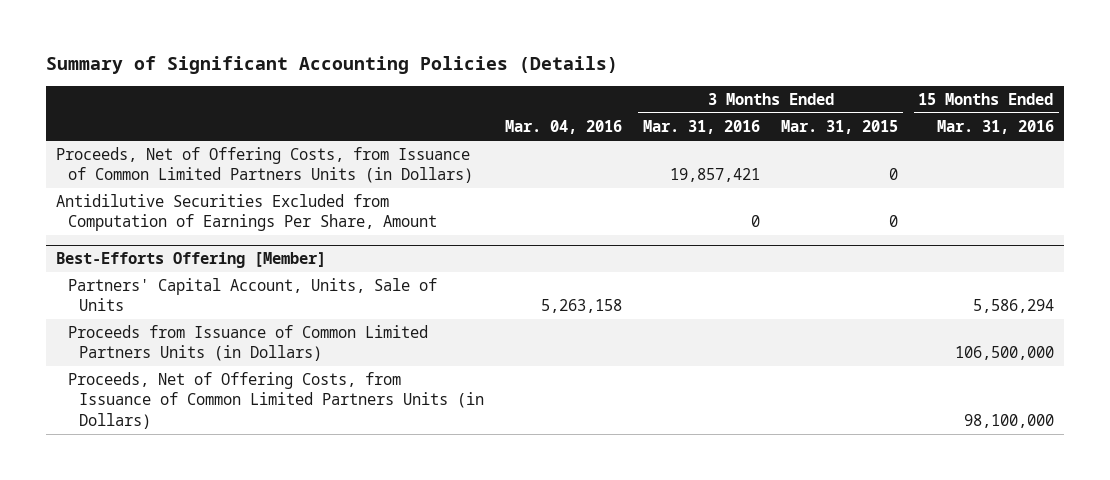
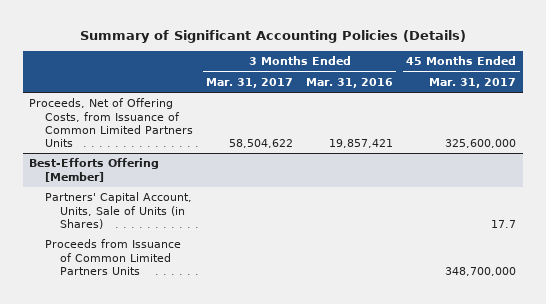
- | Mar. 04, 2016 | 3 Months Ended Mar. 31, 2016 | 3 Months Ended Mar. 31, 2015 | 15 Months Ended Mar. 31, 2016
+ | 3 Months Ended Mar. 31, 2017 | 3 Months Ended Mar. 31, 2016 | 45 Months Ended Mar. 31, 2017
- Proceeds, Net of Offering Costs, from Issuance of Common Limited Partners Units (in Dollars) | | 19,857,421 | 0 |
- Antidilutive Securities Excluded from Computation of Earnings Per Share, Amount | | 0 | 0 |
+ Proceeds, Net of Offering Costs, from Issuance of Common Limited Partners Units | 58,504,622 | 19,857,421 | 325,600,000
@ Best-Efforts Offering [Member]
- Partners' Capital Account, Units, Sale of Units | 5,263,158 | | | 5,586,294
- Proceeds from Issuance of Common Limited Partners Units (in Dollars) | | | | 106,500,000
- Proceeds, Net of Offering Costs, from Issuance of Common Limited Partners Units (in Dollars) | | | | 98,100,000
+ Partners' Capital Account, Units, Sale of Units (in Shares) | | | 17.7
+ Proceeds from Issuance of Common Limited Partners Units | | | 348,700,000

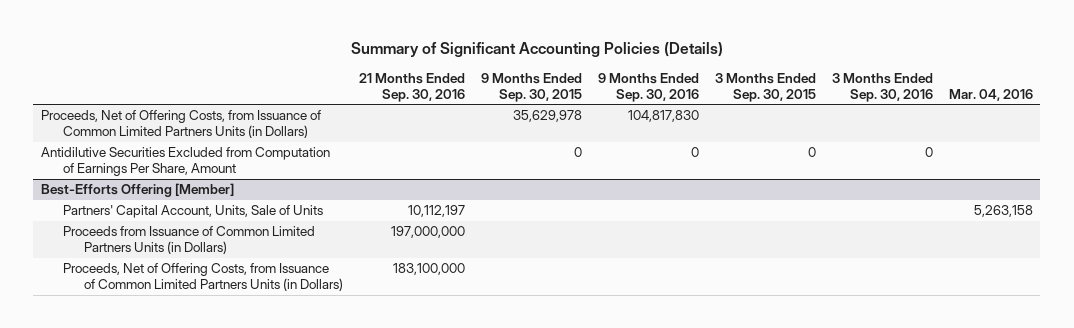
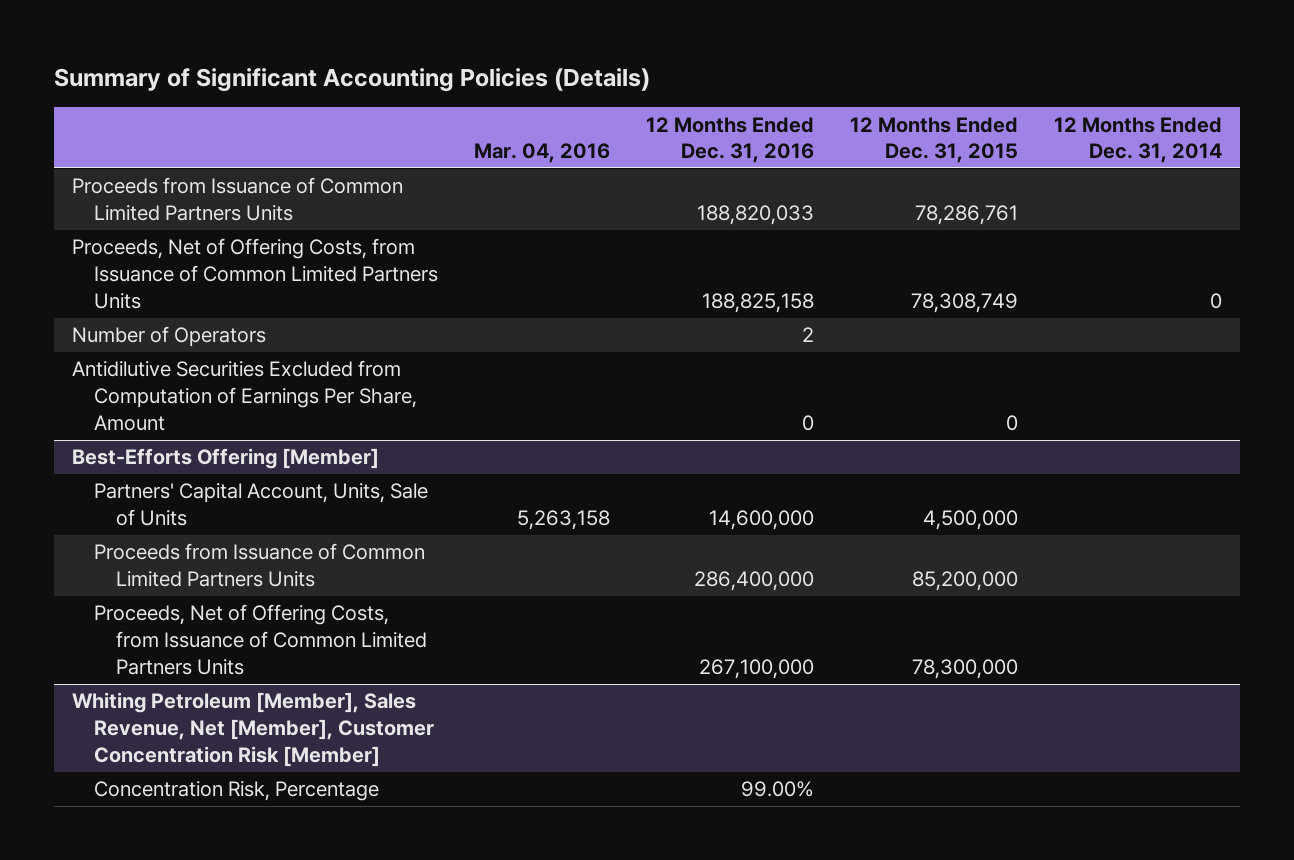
- | 21 Months Ended Sep. 30, 2016 | 9 Months Ended Sep. 30, 2015 | 9 Months Ended Sep. 30, 2016 | 3 Months Ended Sep. 30, 2015 | 3 Months Ended Sep. 30, 2016 | Mar. 04, 2016
+ | Mar. 04, 2016 | 12 Months Ended Dec. 31, 2016 | 12 Months Ended Dec. 31, 2015 | 12 Months Ended Dec. 31, 2014
- Proceeds, Net of Offering Costs, from Issuance of Common Limited Partners Units (in Dollars) | | 35,629,978 | 104,817,830 | | |
+ Proceeds from Issuance of Common Limited Partners Units | | 188,820,033 | 78,286,761 |
+ Proceeds, Net of Offering Costs, from Issuance of Common Limited Partners Units | | 188,825,158 | 78,308,749 | 0
+ Number of Operators | | 2 | |
@ Best-Efforts Offering [Member]
- Proceeds from Issuance of Common Limited Partners Units (in Dollars) | 197,000,000 | | | | |
- Proceeds, Net of Offering Costs, from Issuance of Common Limited Partners Units (in Dollars) | 183,100,000 | | | | |
+ Proceeds from Issuance of Common Limited Partners Units | | 286,400,000 | 85,200,000 |
+ Proceeds, Net of Offering Costs, from Issuance of Common Limited Partners Units | | 267,100,000 | 78,300,000 |
+ Whiting Petroleum [Member], Sales Revenue, Net [Member], Customer Concentration Risk [Member]
+ Concentration Risk, Percentage | | 99.00% | |

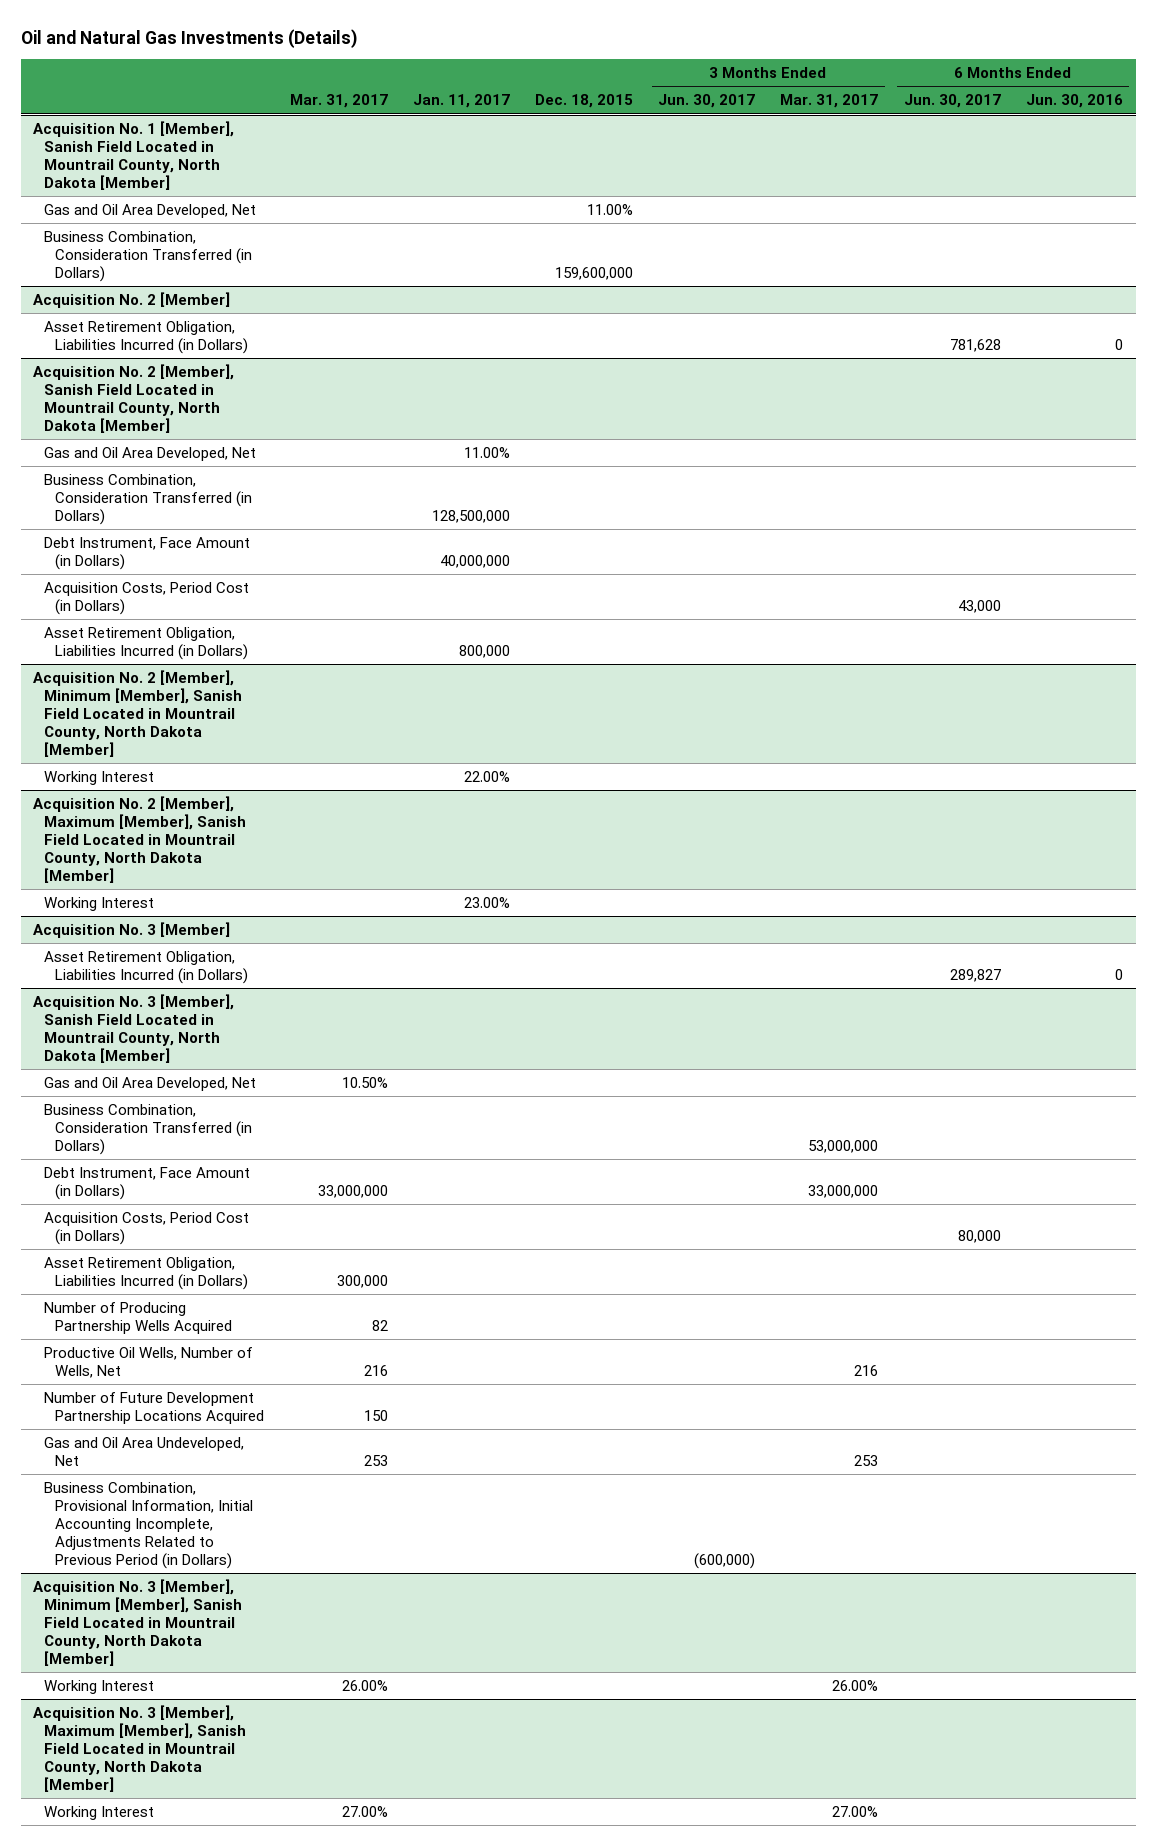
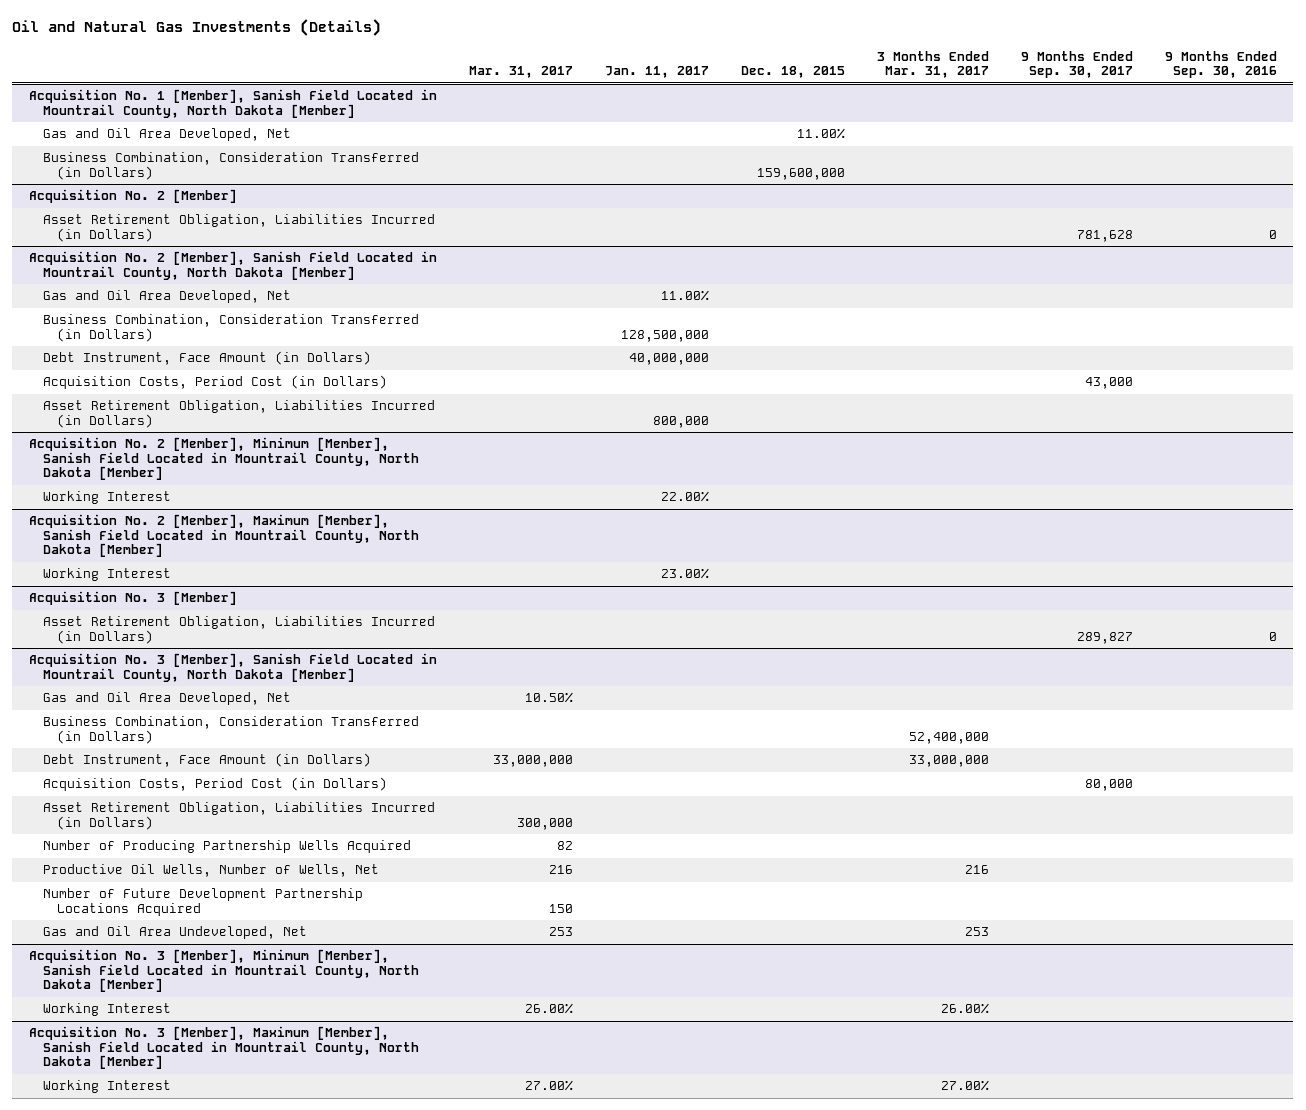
- | Mar. 31, 2017 | Jan. 11, 2017 | Dec. 18, 2015 | 3 Months Ended Jun. 30, 2017 | 3 Months Ended Mar. 31, 2017 | 6 Months Ended Jun. 30, 2017 | 6 Months Ended Jun. 30, 2016
+ | Mar. 31, 2017 | Jan. 11, 2017 | Dec. 18, 2015 | 3 Months Ended Mar. 31, 2017 | 9 Months Ended Sep. 30, 2017 | 9 Months Ended Sep. 30, 2016
@ Acquisition No. 3 [Member], Sanish Field Located in Mountrail County, North Dakota [Member]
- Business Combination, Consideration Transferred (in Dollars) | | | | | 53,000,000 | |
+ Business Combination, Consideration Transferred (in Dollars) | | | | 52,400,000 | |
- Business Combination, Provisional Information, Initial Accounting Incomplete, Adjustments Related to Previous Period (in Dollars) | | | | (600,000) | | |

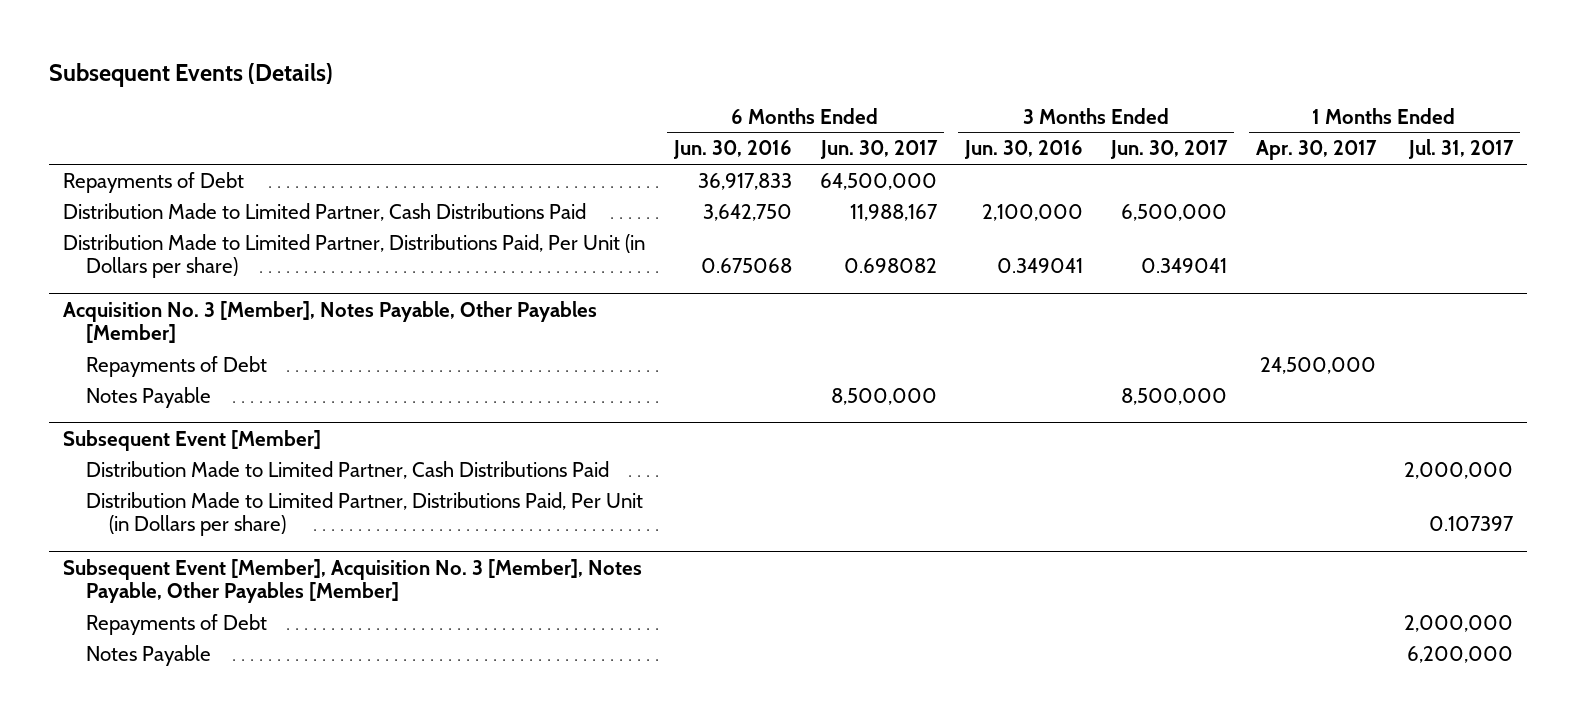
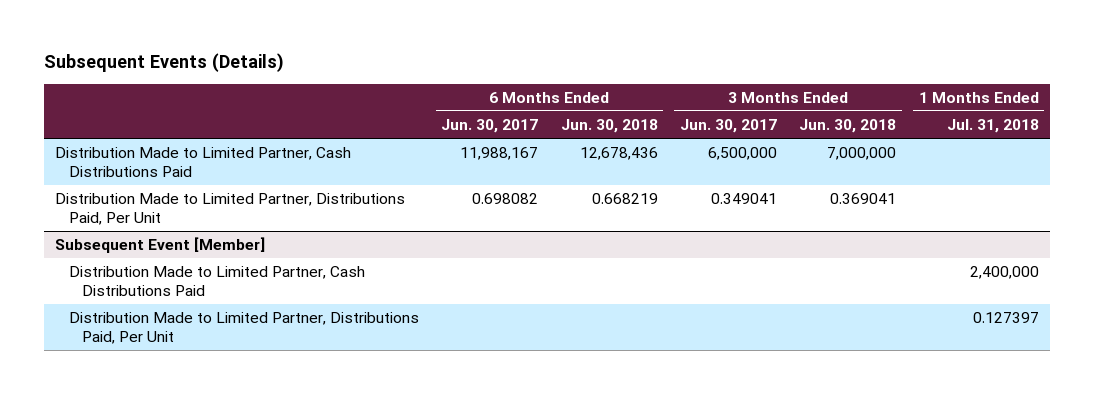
- | 6 Months Ended Jun. 30, 2016 | 6 Months Ended Jun. 30, 2017 | 3 Months Ended Jun. 30, 2016 | 3 Months Ended Jun. 30, 2017 | 1 Months Ended Apr. 30, 2017 | 1 Months Ended Jul. 31, 2017
+ | 6 Months Ended Jun. 30, 2017 | 6 Months Ended Jun. 30, 2018 | 3 Months Ended Jun. 30, 2017 | 3 Months Ended Jun. 30, 2018 | 1 Months Ended Jul. 31, 2018
- Repayments of Debt | 36,917,833 | 64,500,000 | | | |
- Distribution Made to Limited Partner, Distributions Paid, Per Unit (in Dollars per share) | 0.675068 | 0.698082 | 0.349041 | 0.349041 | |
- Acquisition No. 3 [Member], Notes Payable, Other Payables [Member]
- Repayments of Debt | | | | | 24,500,000 |
- Notes Payable | | 8,500,000 | | 8,500,000 | |
+ Distribution Made to Limited Partner, Distributions Paid, Per Unit | 0.698082 | 0.668219 | 0.349041 | 0.369041 |
@ Subsequent Event [Member]
- Distribution Made to Limited Partner, Distributions Paid, Per Unit (in Dollars per share) | | | | | | 0.107397
- Subsequent Event [Member], Acquisition No. 3 [Member], Notes Payable, Other Payables [Member]
- Repayments of Debt | | | | | | 2,000,000
- Notes Payable | | | | | | 6,200,000
@ Subsequent Event [Member]
+ Distribution Made to Limited Partner, Distributions Paid, Per Unit | | | | | 0.127397

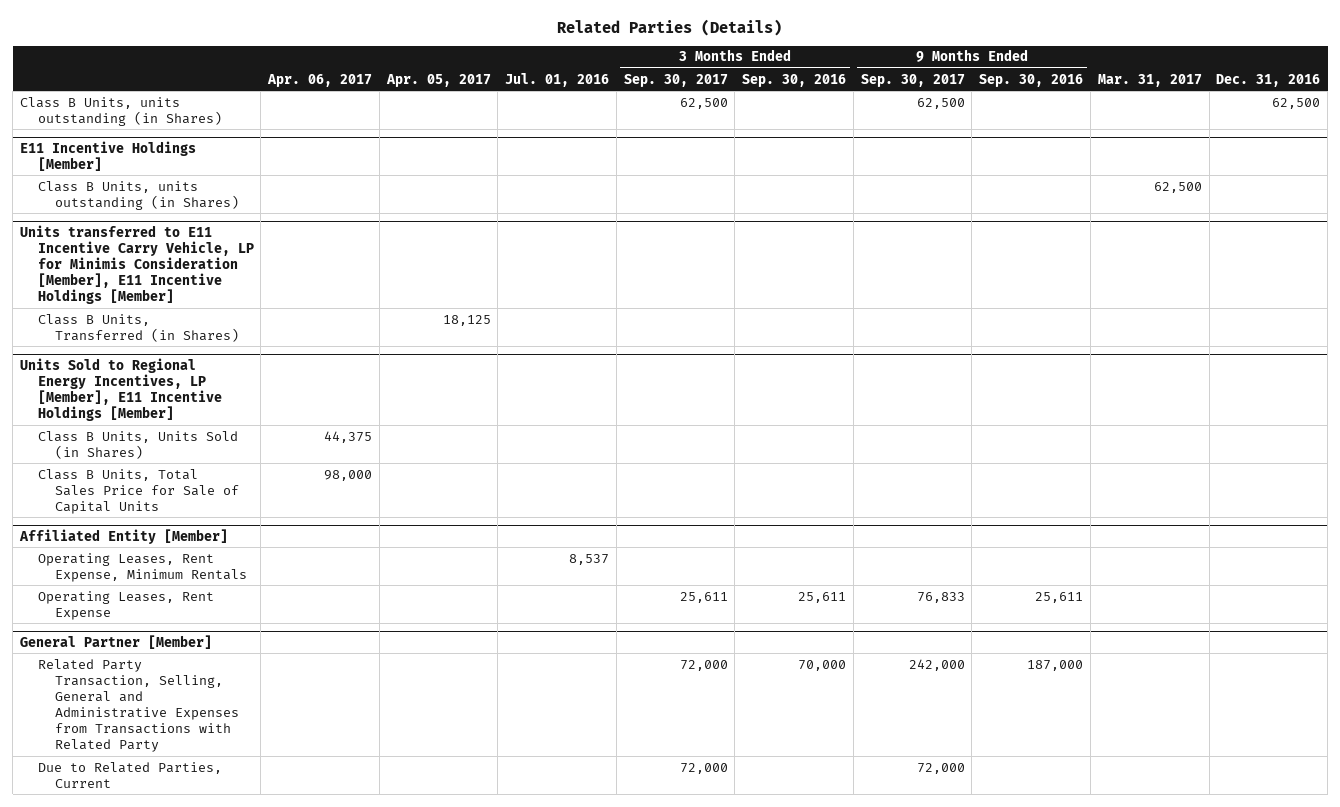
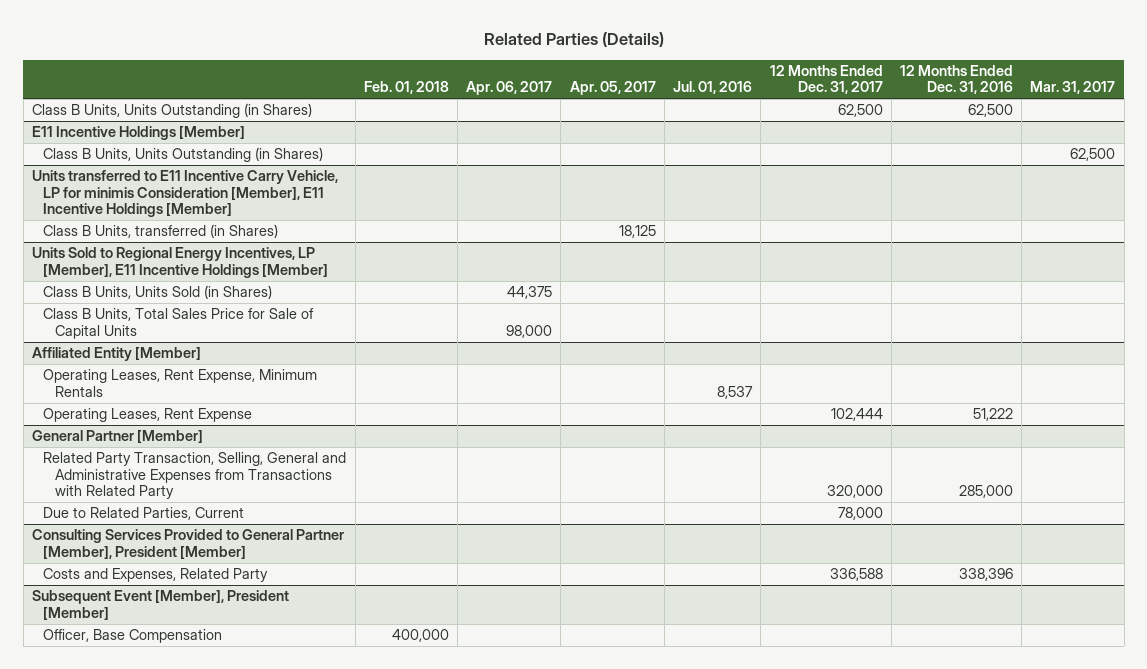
- | Apr. 06, 2017 | Apr. 05, 2017 | Jul. 01, 2016 | 3 Months Ended Sep. 30, 2017 | 3 Months Ended Sep. 30, 2016 | 9 Months Ended Sep. 30, 2017 | 9 Months Ended Sep. 30, 2016 | Mar. 31, 2017 | Dec. 31, 2016
+ | Feb. 01, 2018 | Apr. 06, 2017 | Apr. 05, 2017 | Jul. 01, 2016 | 12 Months Ended Dec. 31, 2017 | 12 Months Ended Dec. 31, 2016 | Mar. 31, 2017
- Class B Units, units outstanding (in Shares) | | | | 62,500 | | 62,500 | | | 62,500
+ Class B Units, Units Outstanding (in Shares) | | | | | 62,500 | 62,500 |
@ E11 Incentive Holdings [Member]
- Class B Units, units outstanding (in Shares) | | | | | | | | 62,500 |
- Units transferred to E11 Incentive Carry Vehicle, LP for Minimis Consideration [Member], E11 Incentive Holdings [Member]
- Class B Units, Transferred (in Shares) | | 18,125 | | | | | | |
@ E11 Incentive Holdings [Member]
+ Class B Units, Units Outstanding (in Shares) | | | | | | | 62,500
+ Units transferred to E11 Incentive Carry Vehicle, LP for minimis Consideration [Member], E11 Incentive Holdings [Member]
+ Class B Units, transferred (in Shares) | | | 18,125 | | | |
+ Consulting Services Provided to General Partner [Member], President [Member]
+ Costs and Expenses, Related Party | | | | | 336,588 | 338,396 |
+ Subsequent Event [Member], President [Member]
+ Officer, Base Compensation | 400,000 | | | | | |

